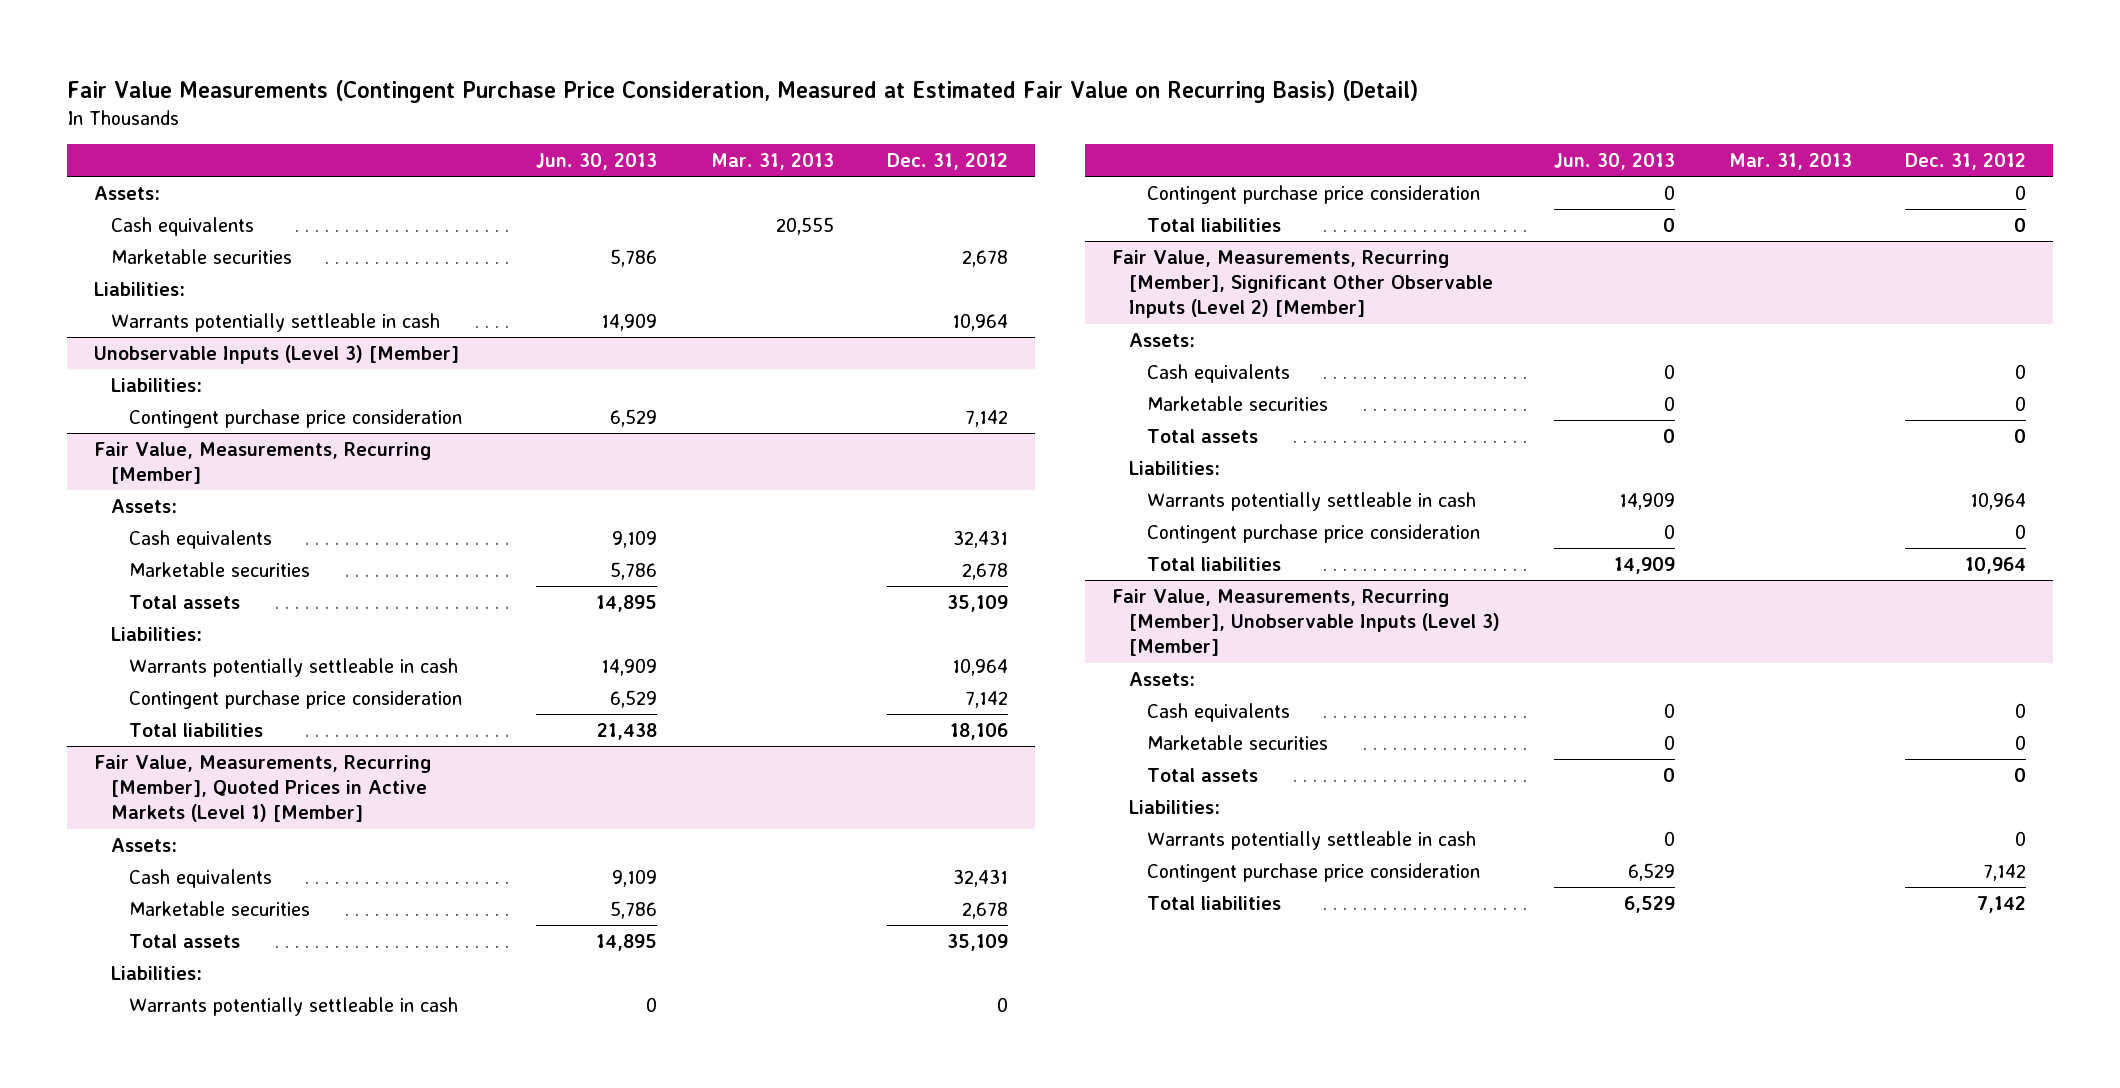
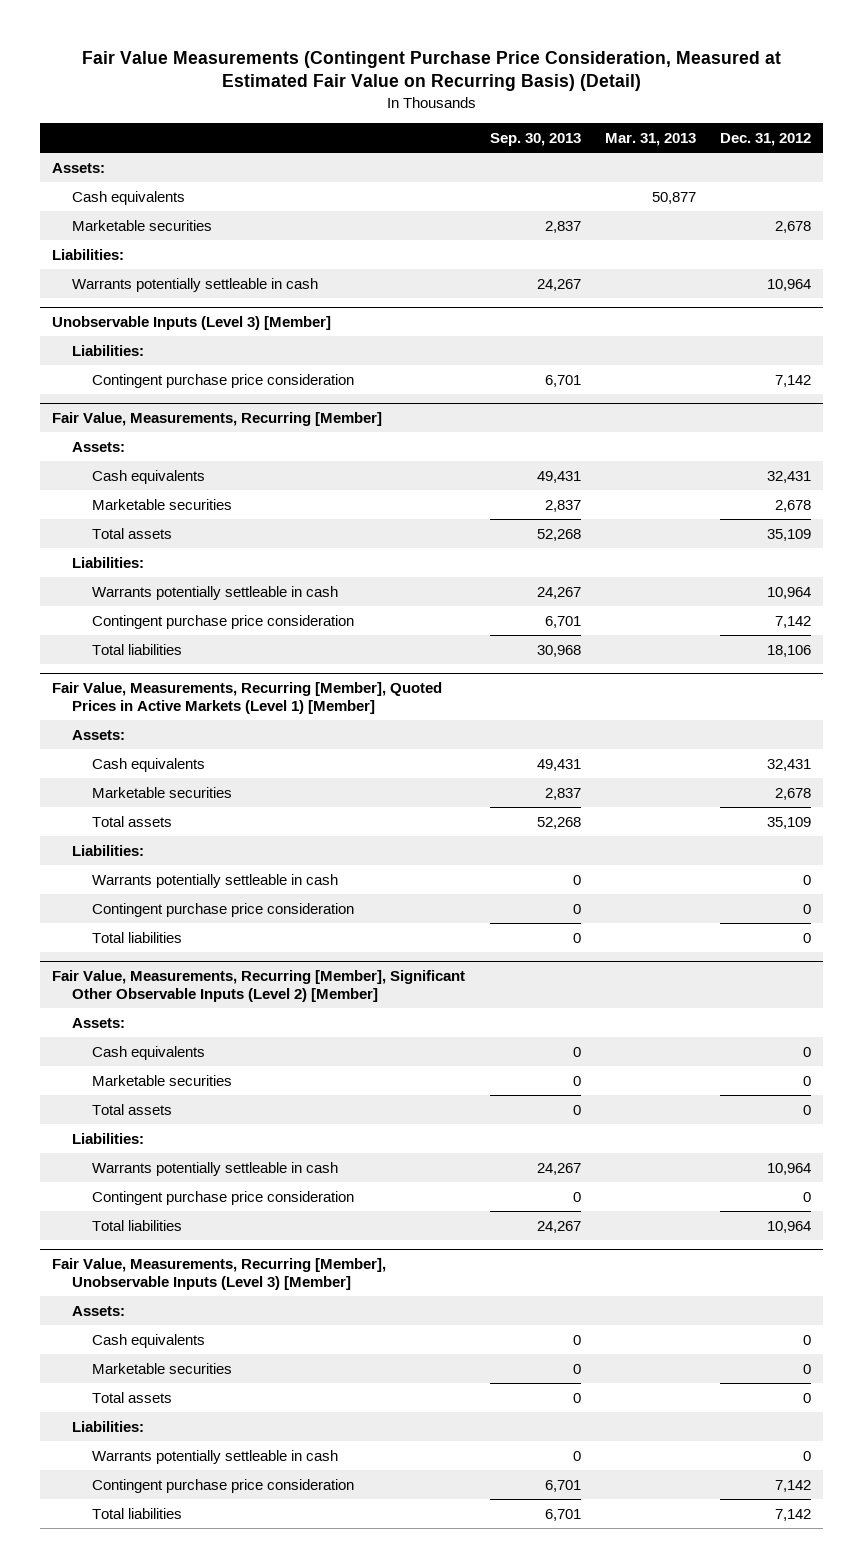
- | Jun. 30, 2013 | Mar. 31, 2013 | Dec. 31, 2012
+ | Sep. 30, 2013 | Mar. 31, 2013 | Dec. 31, 2012
- Cash equivalents | | 20,555 |
+ Cash equivalents | | 50,877 |

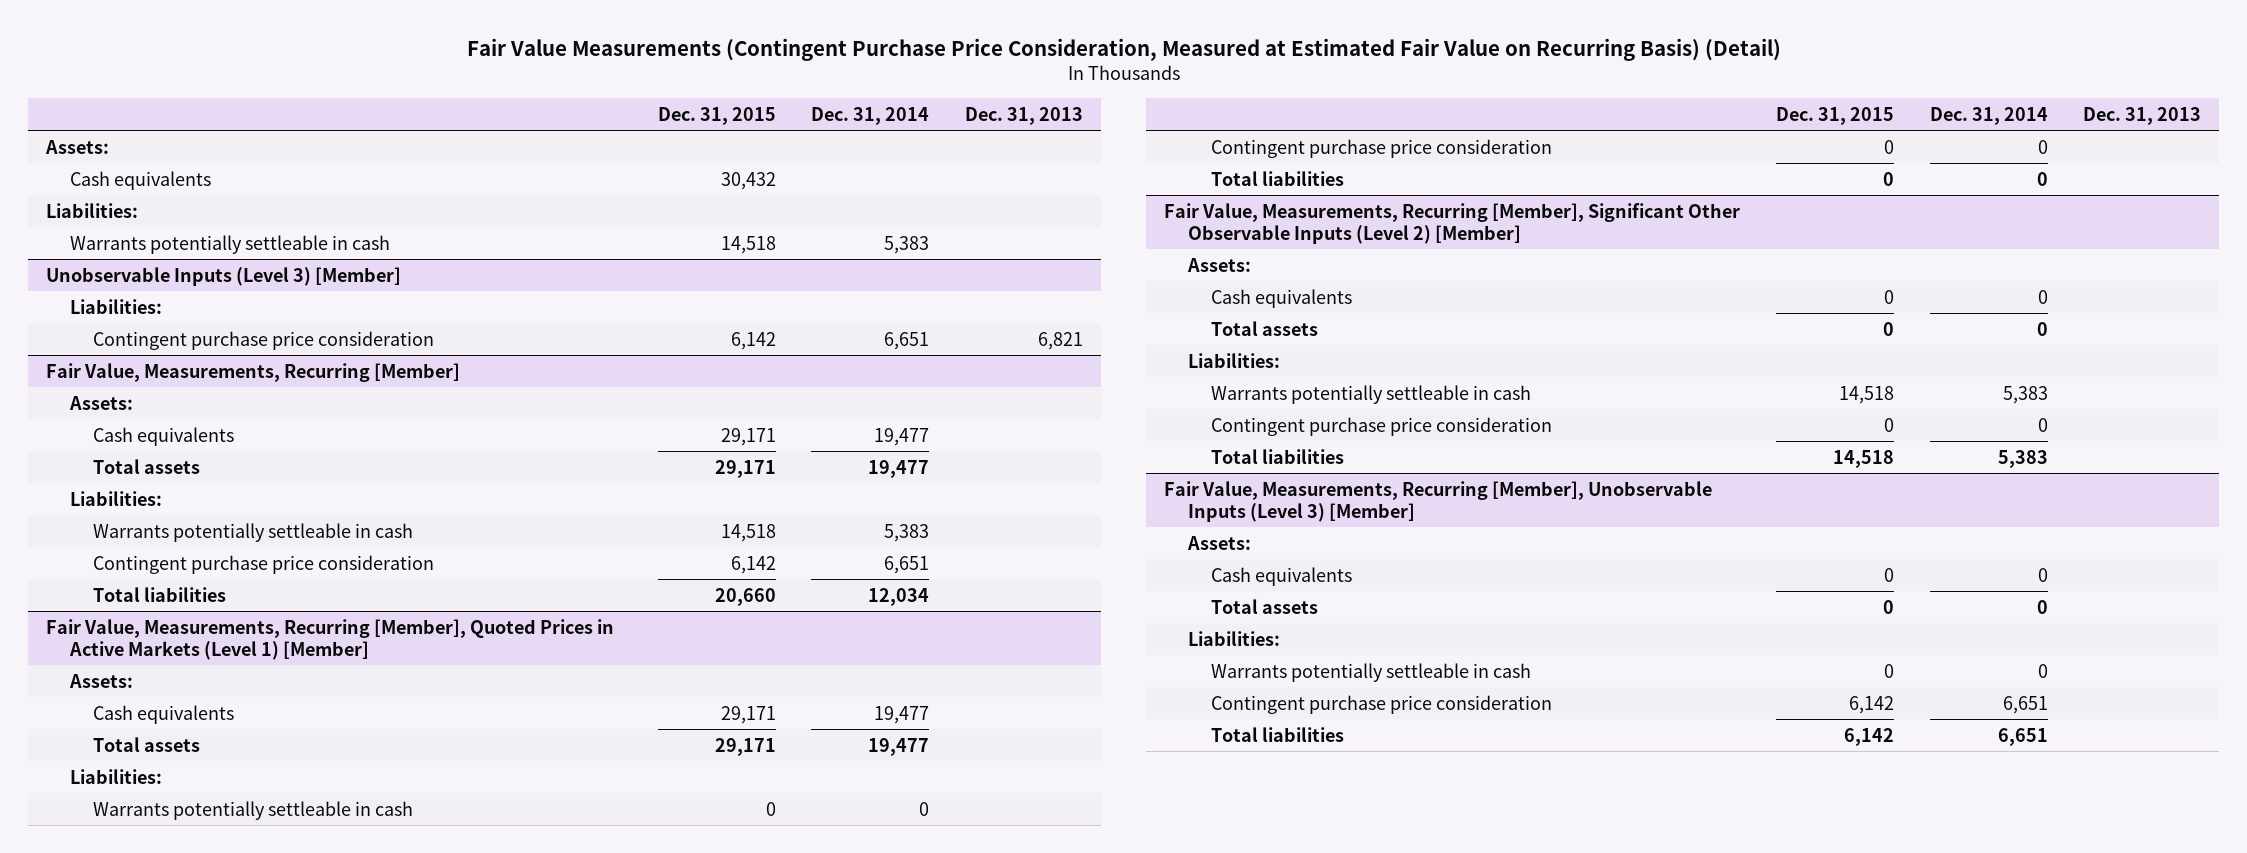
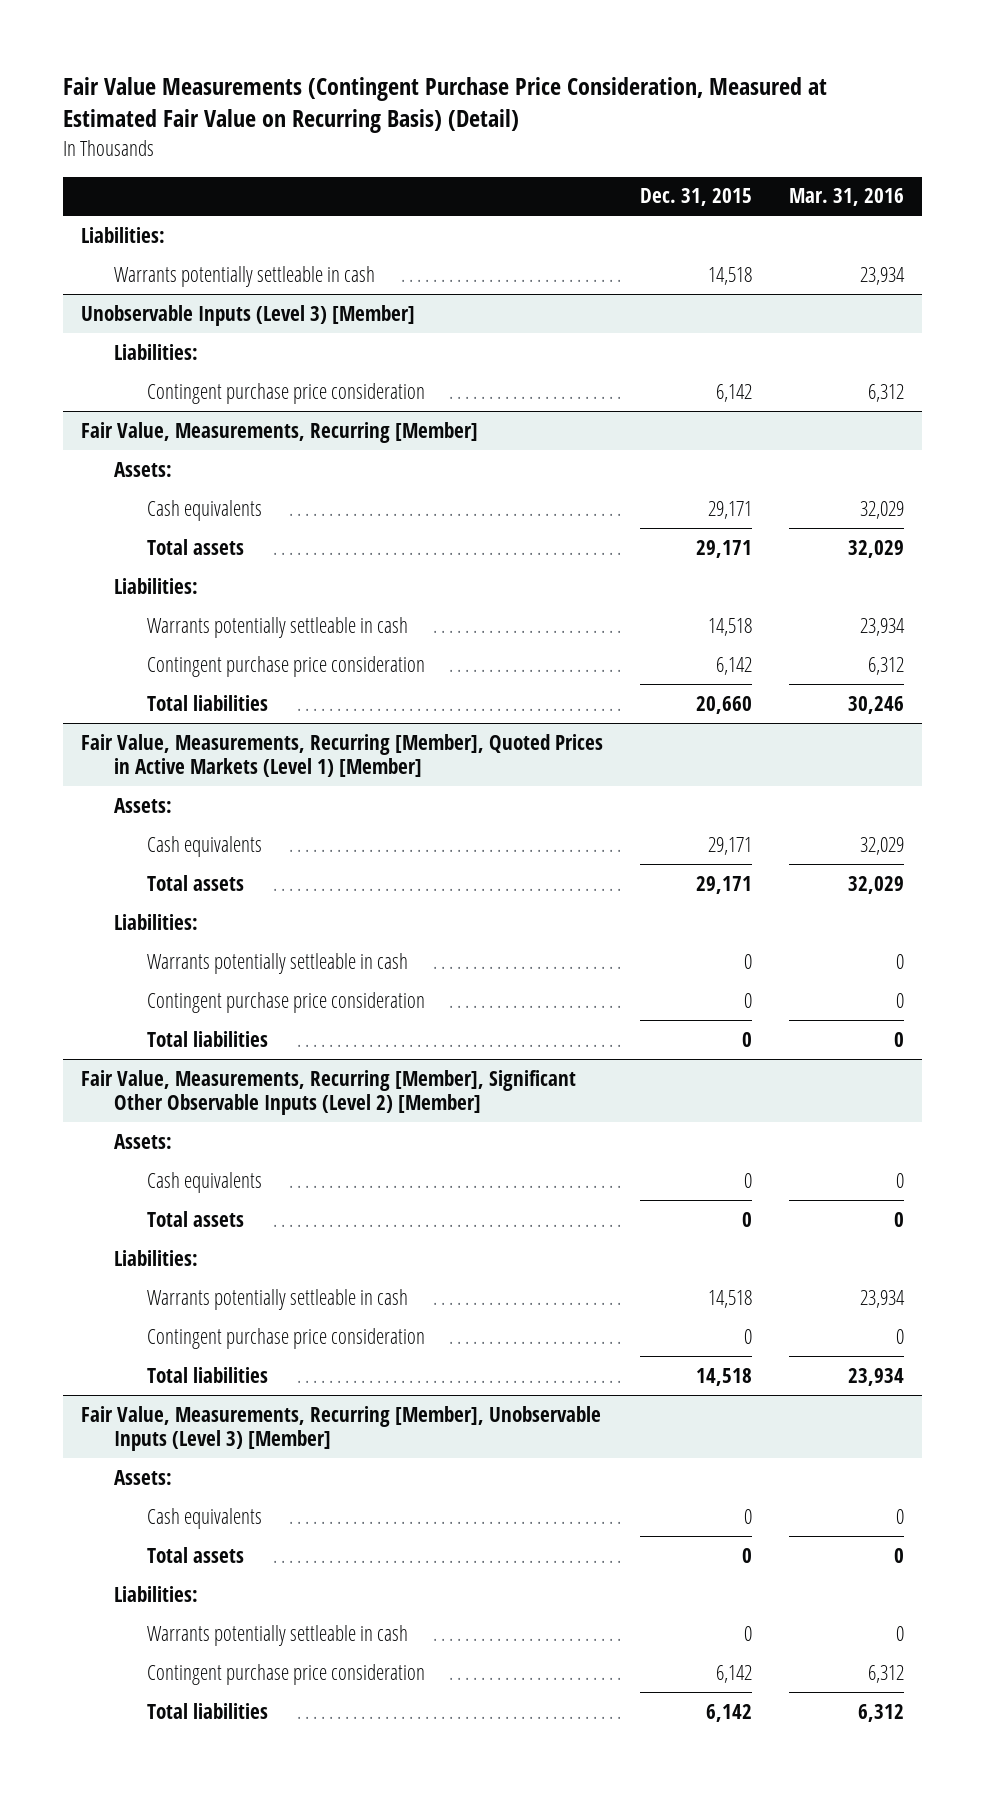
- | Dec. 31, 2015 | Dec. 31, 2014 | Dec. 31, 2013
+ | Dec. 31, 2015 | Mar. 31, 2016
- Assets:
- Cash equivalents | 30,432 | |

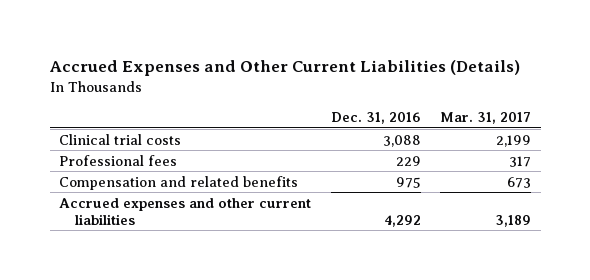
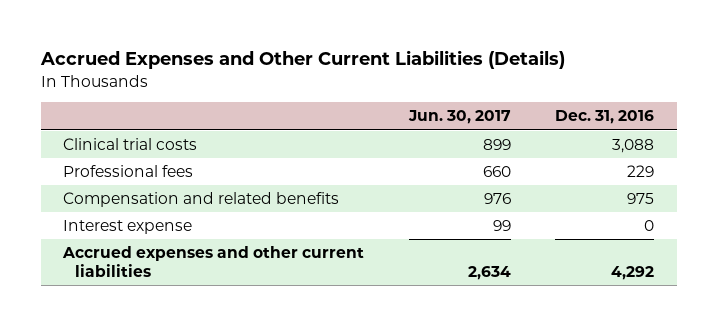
- | Dec. 31, 2016 | Mar. 31, 2017
+ | Jun. 30, 2017 | Dec. 31, 2016
+ Interest expense | 99 | 0

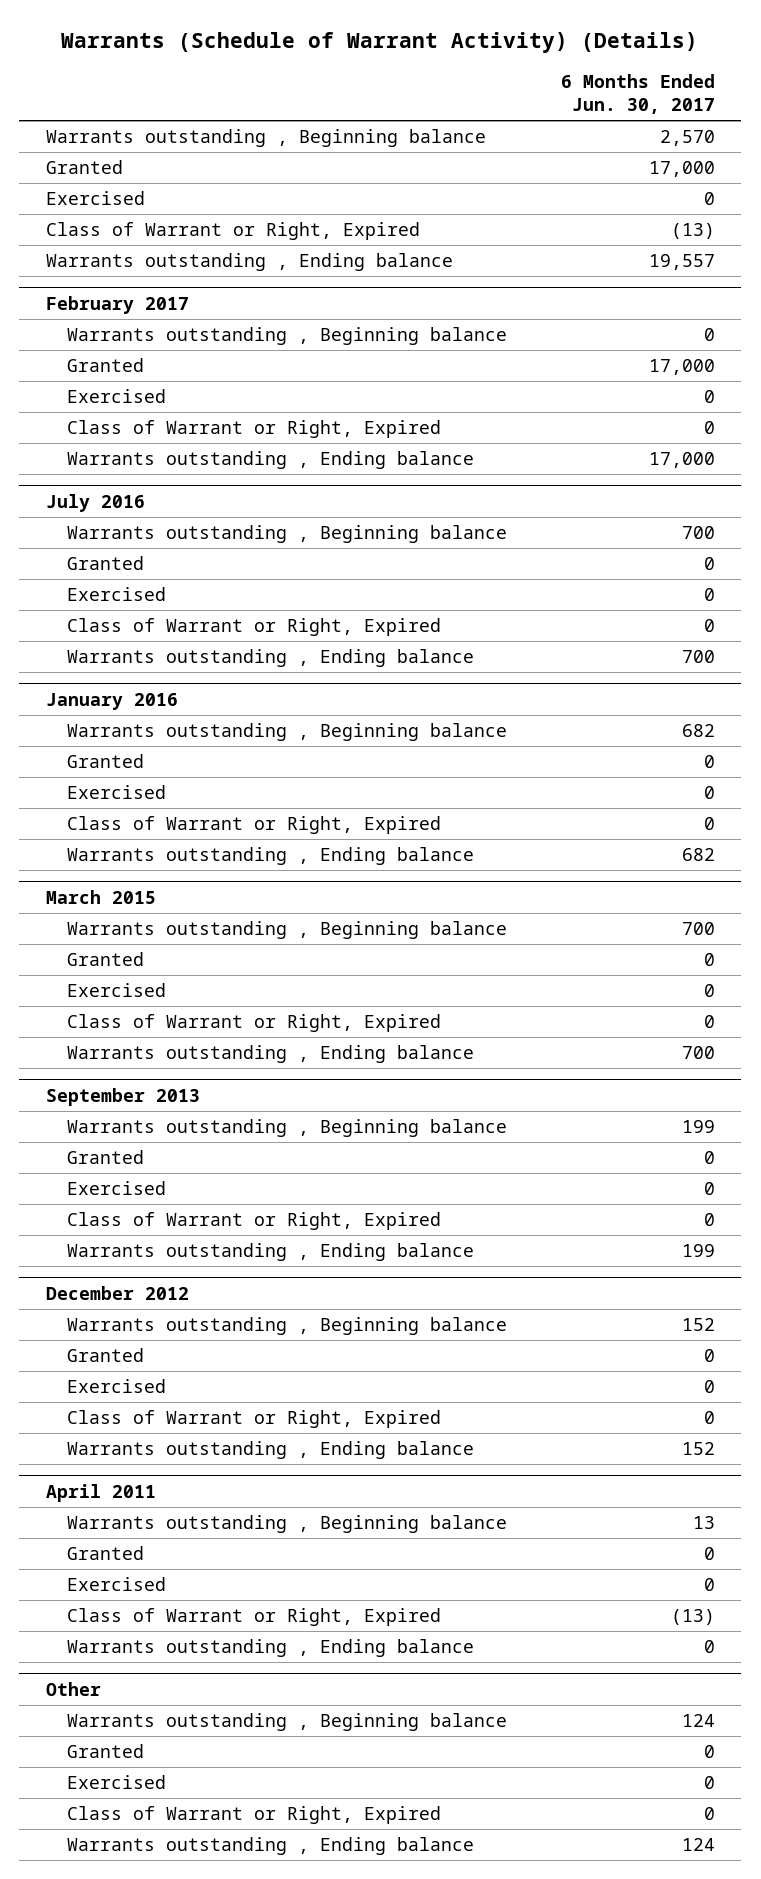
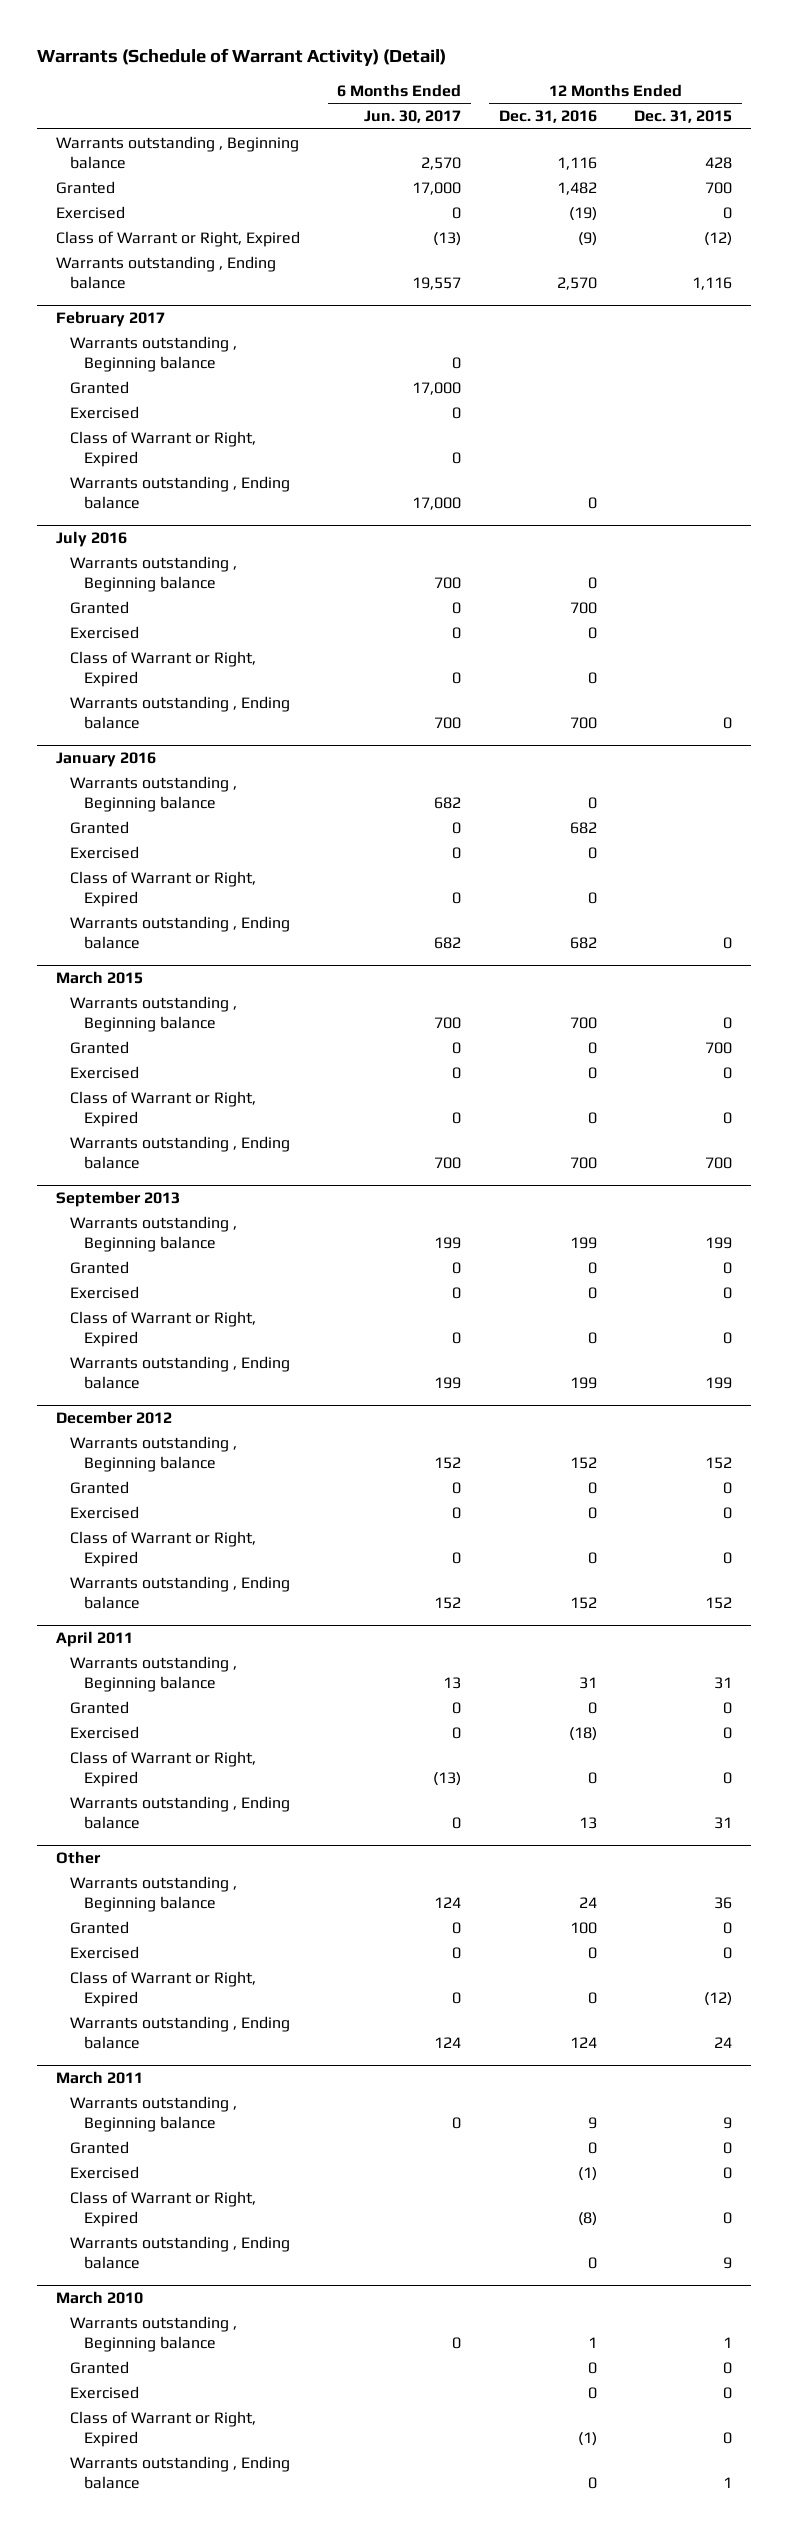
- Warrants (Schedule of Warrant Activity) (Details)
+ Warrants (Schedule of Warrant Activity) (Detail)
- | 6 Months Ended Jun. 30, 2017
+ | 6 Months Ended Jun. 30, 2017 | 12 Months Ended Dec. 31, 2016 | 12 Months Ended Dec. 31, 2015
+ March 2011
+ Warrants outstanding , Beginning balance | 0 | 9 | 9
+ Granted | | 0 | 0
+ Exercised | | (1) | 0
+ Class of Warrant or Right, Expired | | (8) | 0
+ Warrants outstanding , Ending balance | | 0 | 9
+ March 2010
+ Warrants outstanding , Beginning balance | 0 | 1 | 1
+ Granted | | 0 | 0
+ Exercised | | 0 | 0
+ Class of Warrant or Right, Expired | | (1) | 0
+ Warrants outstanding , Ending balance | | 0 | 1

